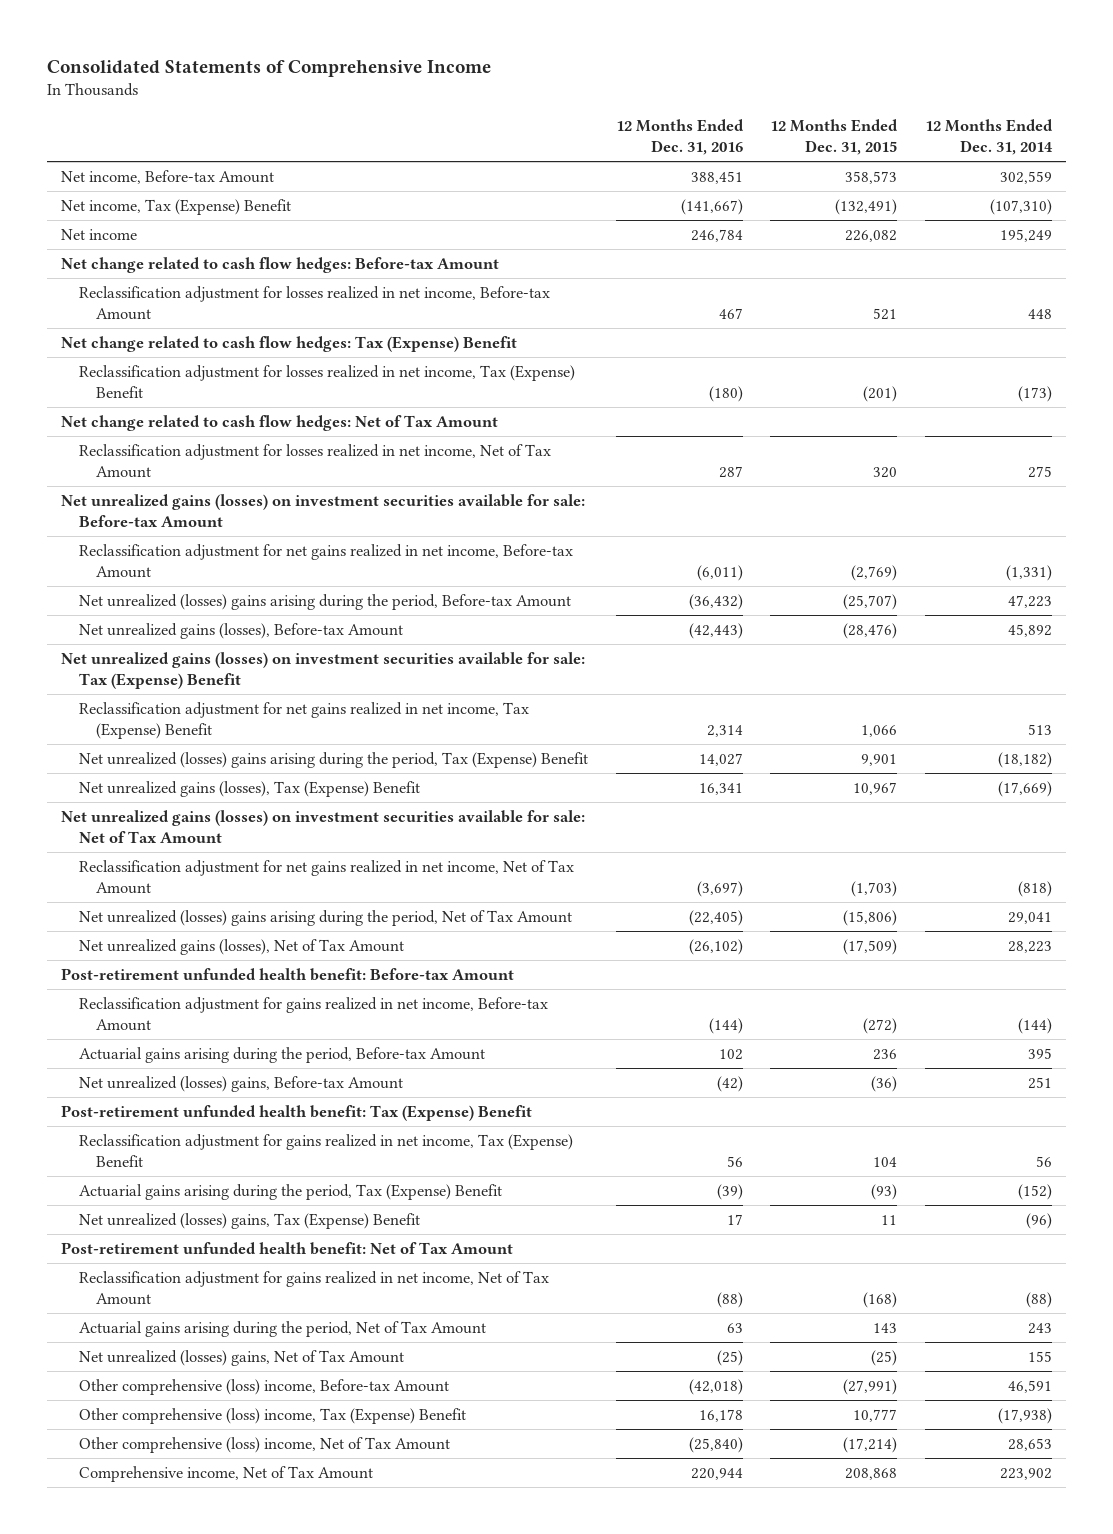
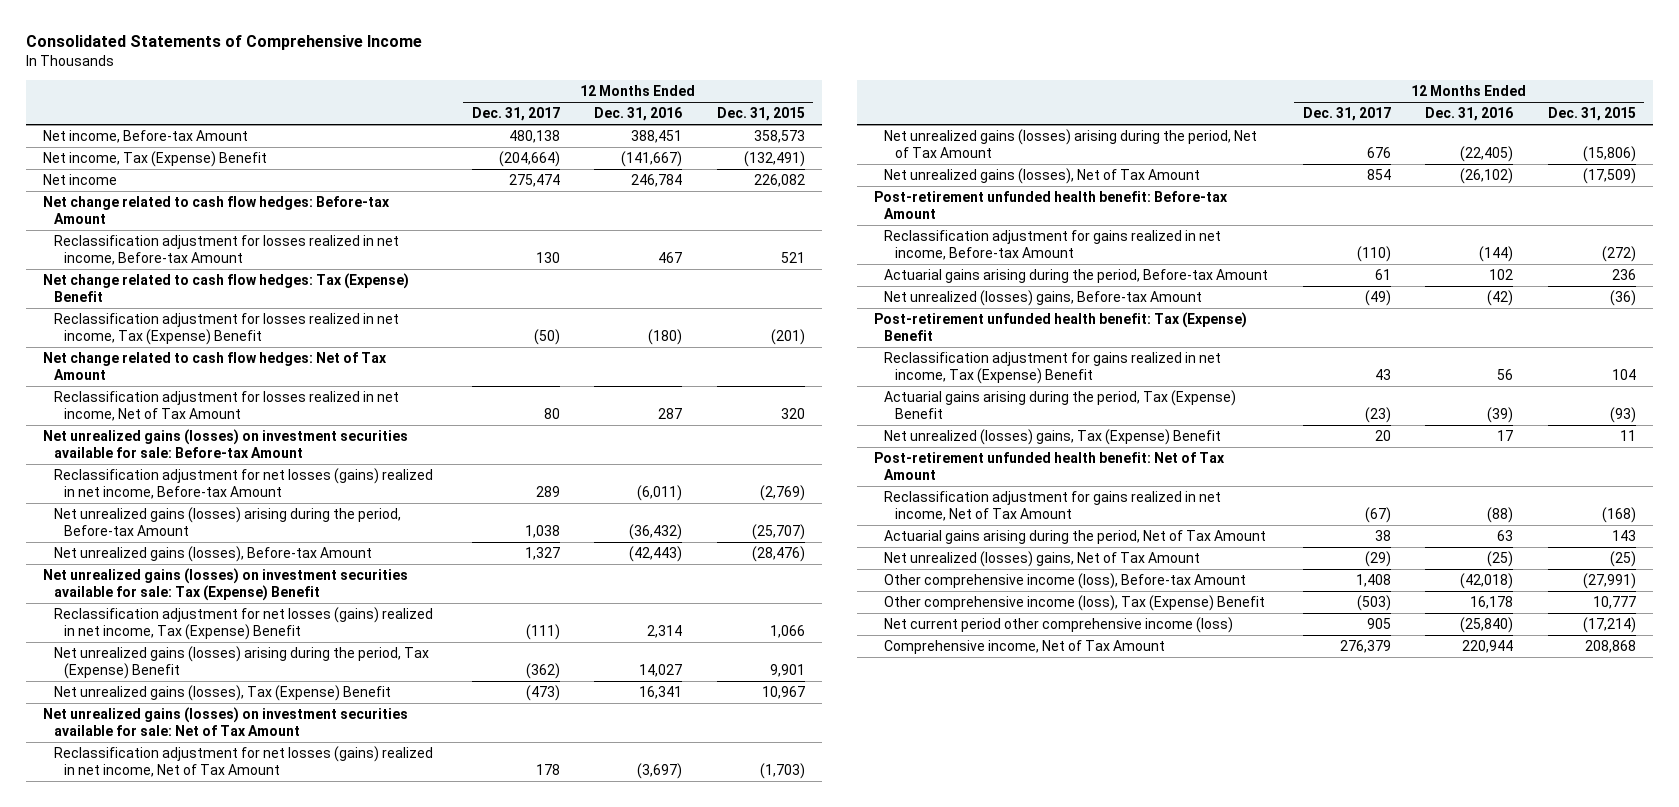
- | 12 Months Ended Dec. 31, 2016 | 12 Months Ended Dec. 31, 2015 | 12 Months Ended Dec. 31, 2014
+ | 12 Months Ended Dec. 31, 2017 | 12 Months Ended Dec. 31, 2016 | 12 Months Ended Dec. 31, 2015
- Reclassification adjustment for net gains realized in net income, Before-tax Amount | (6,011) | (2,769) | (1,331)
- Net unrealized (losses) gains arising during the period, Before-tax Amount | (36,432) | (25,707) | 47,223
+ Reclassification adjustment for net losses (gains) realized in net income, Before-tax Amount | 289 | (6,011) | (2,769)
+ Net unrealized gains (losses) arising during the period, Before-tax Amount | 1,038 | (36,432) | (25,707)
- Reclassification adjustment for net gains realized in net income, Tax (Expense) Benefit | 2,314 | 1,066 | 513
- Net unrealized (losses) gains arising during the period, Tax (Expense) Benefit | 14,027 | 9,901 | (18,182)
+ Reclassification adjustment for net losses (gains) realized in net income, Tax (Expense) Benefit | (111) | 2,314 | 1,066
+ Net unrealized gains (losses) arising during the period, Tax (Expense) Benefit | (362) | 14,027 | 9,901
- Reclassification adjustment for net gains realized in net income, Net of Tax Amount | (3,697) | (1,703) | (818)
- Net unrealized (losses) gains arising during the period, Net of Tax Amount | (22,405) | (15,806) | 29,041
+ Reclassification adjustment for net losses (gains) realized in net income, Net of Tax Amount | 178 | (3,697) | (1,703)
+ Net unrealized gains (losses) arising during the period, Net of Tax Amount | 676 | (22,405) | (15,806)
- Other comprehensive (loss) income, Before-tax Amount | (42,018) | (27,991) | 46,591
- Other comprehensive (loss) income, Tax (Expense) Benefit | 16,178 | 10,777 | (17,938)
- Other comprehensive (loss) income, Net of Tax Amount | (25,840) | (17,214) | 28,653
+ Other comprehensive income (loss), Before-tax Amount | 1,408 | (42,018) | (27,991)
+ Other comprehensive income (loss), Tax (Expense) Benefit | (503) | 16,178 | 10,777
+ Net current period other comprehensive income (loss) | 905 | (25,840) | (17,214)

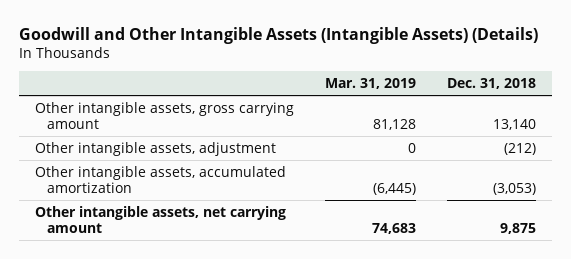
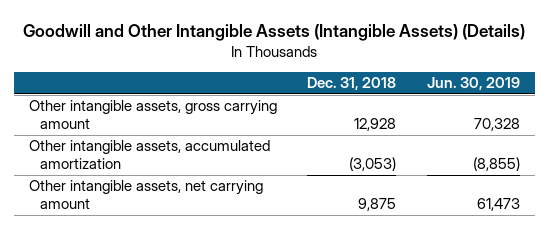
- | Mar. 31, 2019 | Dec. 31, 2018
+ | Dec. 31, 2018 | Jun. 30, 2019
- Other intangible assets, gross carrying amount | 81,128 | 13,140
- Other intangible assets, adjustment | 0 | (212)
+ Other intangible assets, gross carrying amount | 12,928 | 70,328

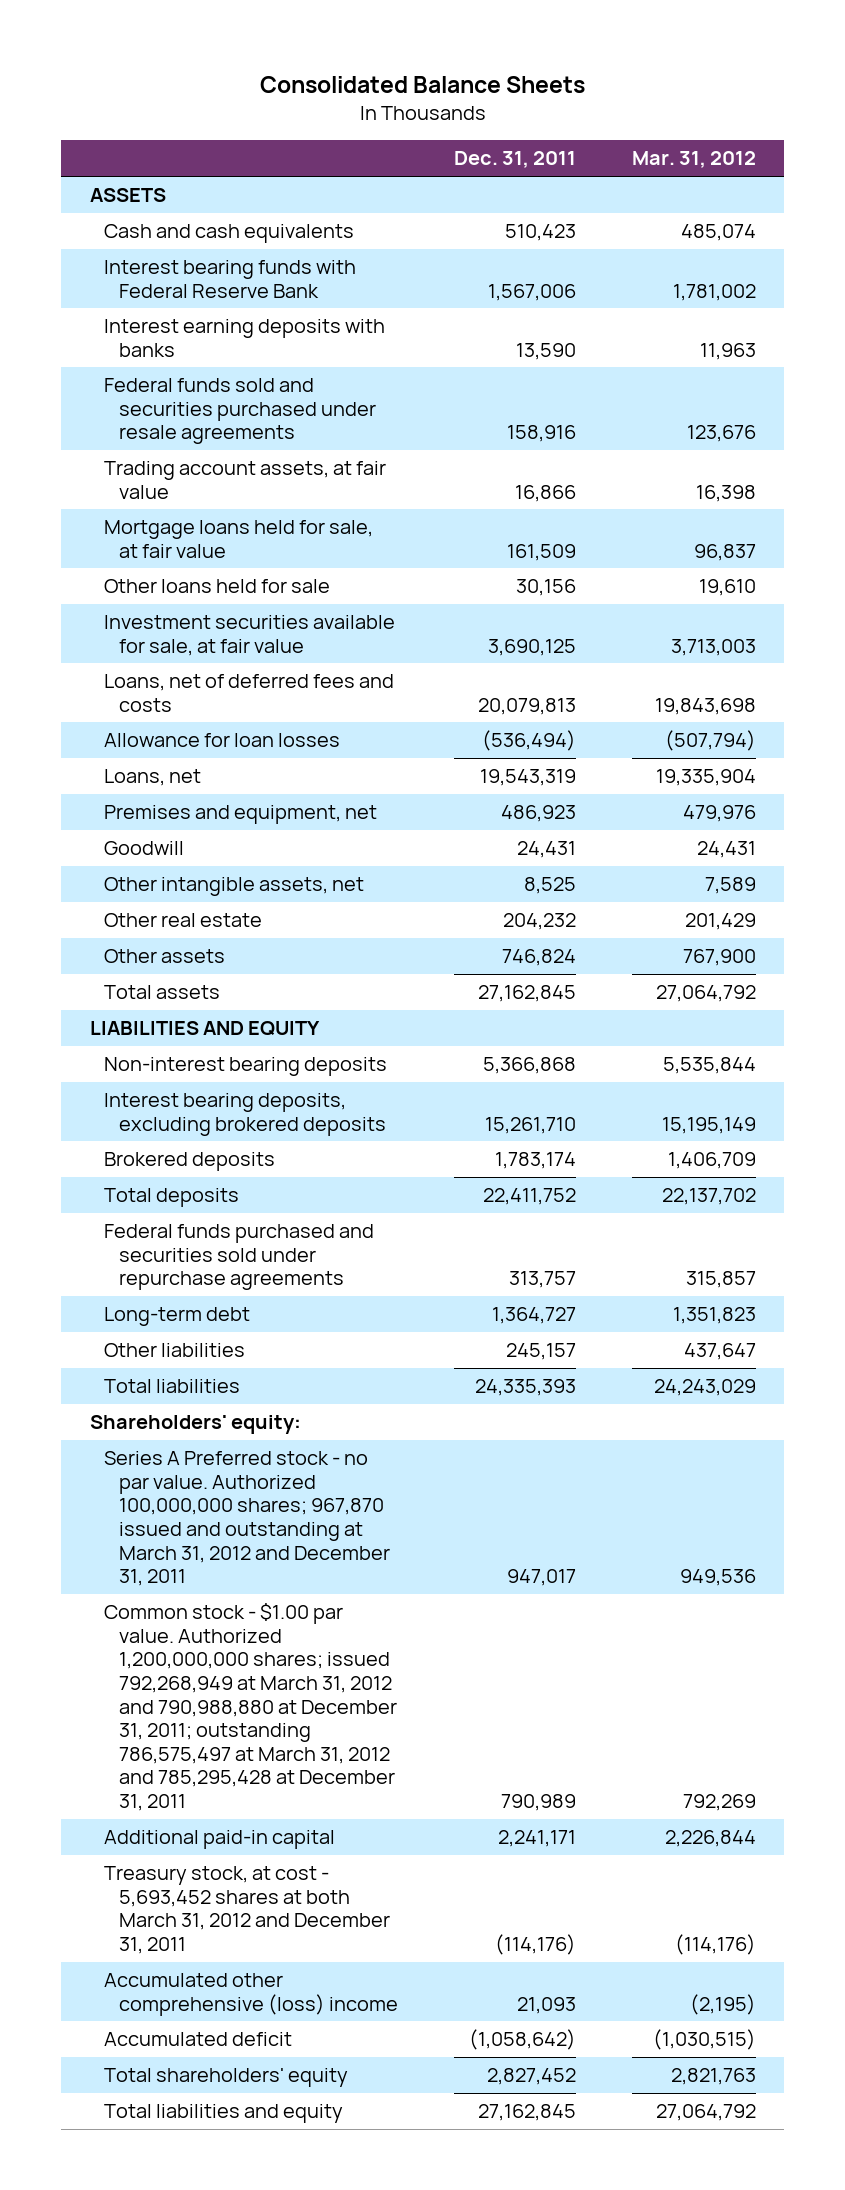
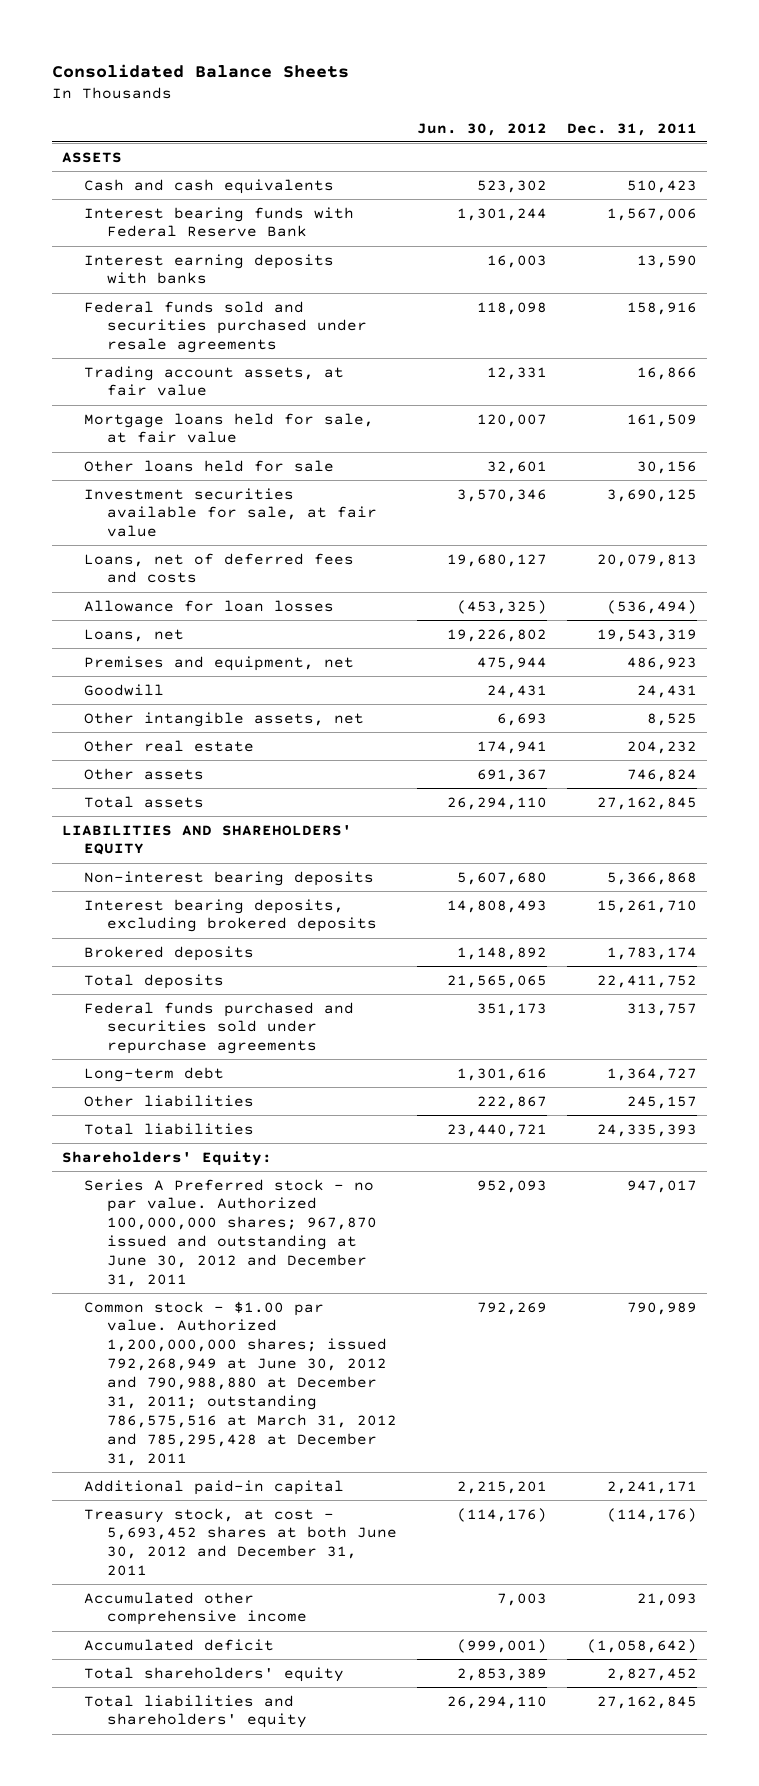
- | Dec. 31, 2011 | Mar. 31, 2012
+ | Jun. 30, 2012 | Dec. 31, 2011
- LIABILITIES AND EQUITY
+ LIABILITIES AND SHAREHOLDERS' EQUITY
- Shareholders' equity:
- Series A Preferred stock - no par value. Authorized 100,000,000 shares; 967,870 issued and outstanding at March 31, 2012 and December 31, 2011 | 947,017 | 949,536
- Common stock - $1.00 par value. Authorized 1,200,000,000 shares; issued 792,268,949 at March 31, 2012 and 790,988,880 at December 31, 2011; outstanding 786,575,497 at March 31, 2012 and 785,295,428 at December 31, 2011 | 790,989 | 792,269
+ Shareholders' Equity:
+ Series A Preferred stock - no par value. Authorized 100,000,000 shares; 967,870 issued and outstanding at June 30, 2012 and December 31, 2011 | 952,093 | 947,017
+ Common stock - $1.00 par value. Authorized 1,200,000,000 shares; issued 792,268,949 at June 30, 2012 and 790,988,880 at December 31, 2011; outstanding 786,575,516 at March 31, 2012 and 785,295,428 at December 31, 2011 | 792,269 | 790,989
- Treasury stock, at cost - 5,693,452 shares at both March 31, 2012 and December 31, 2011 | (114,176) | (114,176)
- Accumulated other comprehensive (loss) income | 21,093 | (2,195)
+ Treasury stock, at cost - 5,693,452 shares at both June 30, 2012 and December 31, 2011 | (114,176) | (114,176)
+ Accumulated other comprehensive income | 7,003 | 21,093
- Total liabilities and equity | 27,162,845 | 27,064,792
+ Total liabilities and shareholders' equity | 26,294,110 | 27,162,845

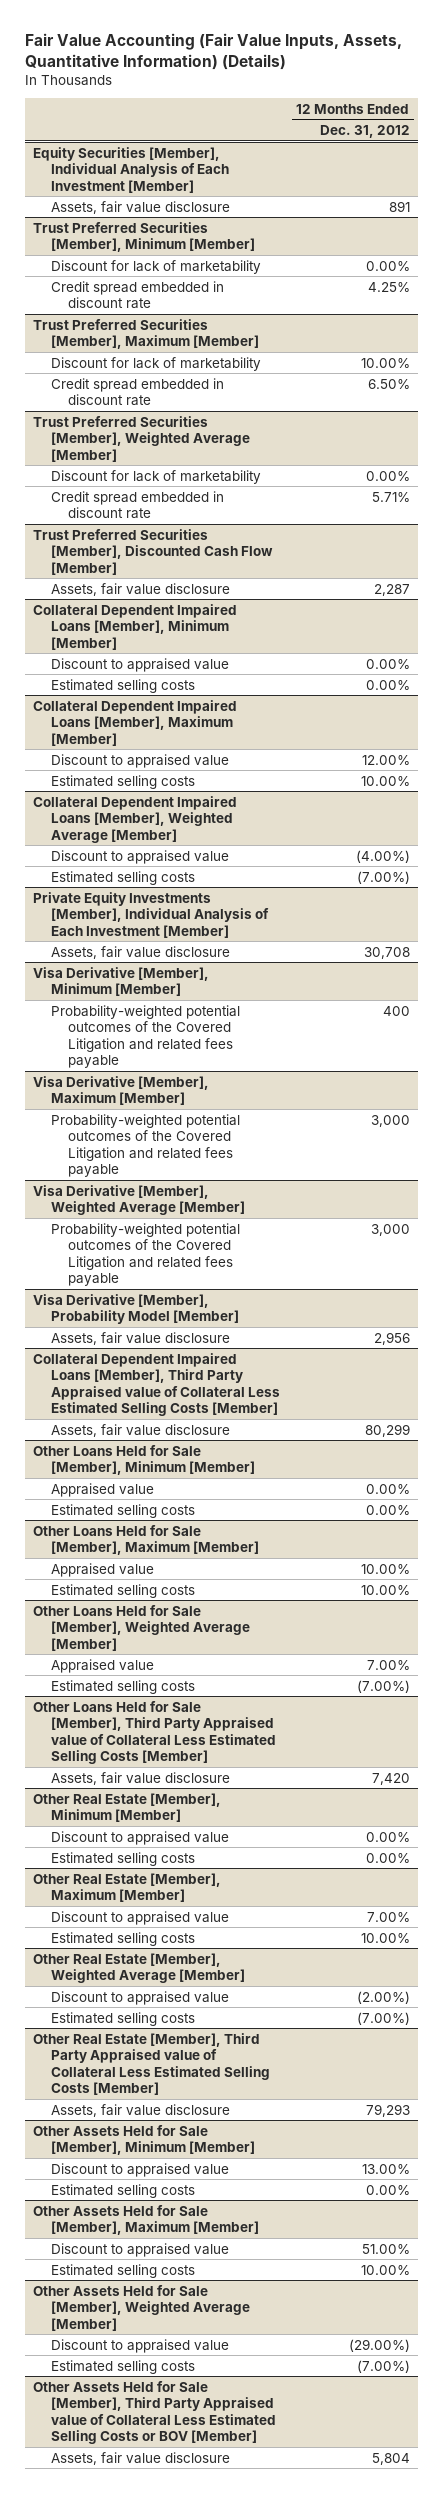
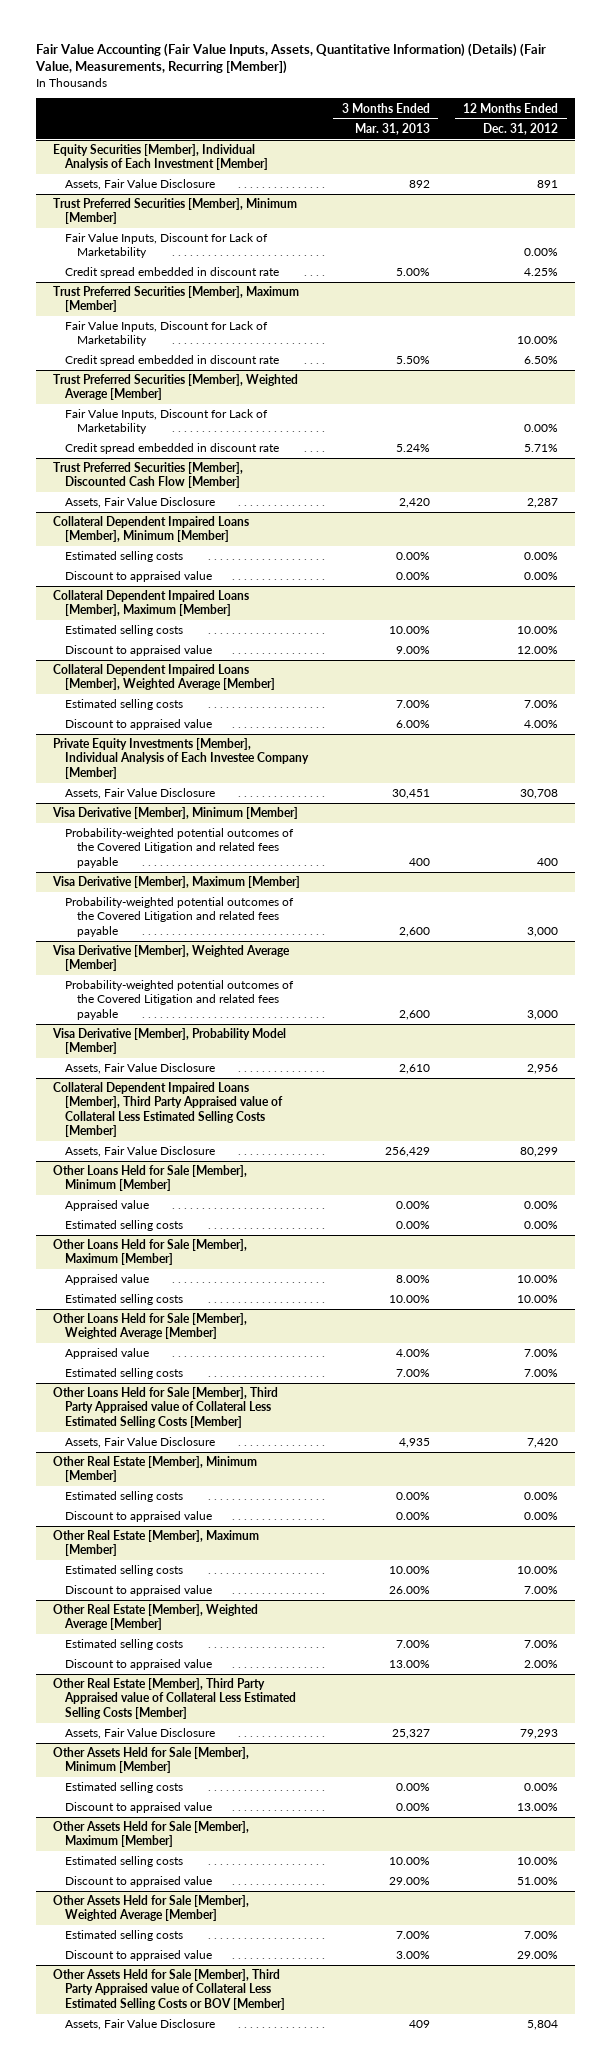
- Fair Value Accounting (Fair Value Inputs, Assets, Quantitative Information) (Details)
+ Fair Value Accounting (Fair Value Inputs, Assets, Quantitative Information) (Details) (Fair Value, Measurements, Recurring [Member])
- | 12 Months Ended Dec. 31, 2012
+ | 3 Months Ended Mar. 31, 2013 | 12 Months Ended Dec. 31, 2012
@ Equity Securities [Member], Individual Analysis of Each Investment [Member]
- Assets, fair value disclosure | 891
+ Assets, Fair Value Disclosure | 892 | 891
@ Trust Preferred Securities [Member], Minimum [Member]
- Discount for lack of marketability | 0.00%
+ Fair Value Inputs, Discount for Lack of Marketability | | 0.00%
@ Trust Preferred Securities [Member], Maximum [Member]
- Discount for lack of marketability | 10.00%
+ Fair Value Inputs, Discount for Lack of Marketability | | 10.00%
@ Trust Preferred Securities [Member], Weighted Average [Member]
- Discount for lack of marketability | 0.00%
+ Fair Value Inputs, Discount for Lack of Marketability | | 0.00%
@ Trust Preferred Securities [Member], Discounted Cash Flow [Member]
- Assets, fair value disclosure | 2,287
+ Assets, Fair Value Disclosure | 2,420 | 2,287
@ Collateral Dependent Impaired Loans [Member], Minimum [Member]
moved down: Discount to appraised value | 0.00% | 0.00%
@ Collateral Dependent Impaired Loans [Member], Maximum [Member]
moved down: Discount to appraised value | 9.00% | 12.00%
@ Collateral Dependent Impaired Loans [Member], Weighted Average [Member]
- Discount to appraised value | (4.00%)
- Estimated selling costs | (7.00%)
- Private Equity Investments [Member], Individual Analysis of Each Investment [Member]
- Assets, fair value disclosure | 30,708
@ Collateral Dependent Impaired Loans [Member], Weighted Average [Member]
+ Estimated selling costs | 7.00% | 7.00%
+ Discount to appraised value | 6.00% | 4.00%
+ Private Equity Investments [Member], Individual Analysis of Each Investee Company [Member]
+ Assets, Fair Value Disclosure | 30,451 | 30,708
@ Visa Derivative [Member], Probability Model [Member]
- Assets, fair value disclosure | 2,956
+ Assets, Fair Value Disclosure | 2,610 | 2,956
@ Collateral Dependent Impaired Loans [Member], Third Party Appraised value of Collateral Less Estimated Selling Costs [Member]
- Assets, fair value disclosure | 80,299
+ Assets, Fair Value Disclosure | 256,429 | 80,299
@ Other Loans Held for Sale [Member], Weighted Average [Member]
- Estimated selling costs | (7.00%)
+ Estimated selling costs | 7.00% | 7.00%
@ Other Loans Held for Sale [Member], Third Party Appraised value of Collateral Less Estimated Selling Costs [Member]
- Assets, fair value disclosure | 7,420
+ Assets, Fair Value Disclosure | 4,935 | 7,420
@ Other Real Estate [Member], Minimum [Member]
moved down: Discount to appraised value | 0.00% | 0.00%
@ Other Real Estate [Member], Maximum [Member]
moved down: Discount to appraised value | 26.00% | 7.00%
@ Other Real Estate [Member], Weighted Average [Member]
- Discount to appraised value | (2.00%)
- Estimated selling costs | (7.00%)
+ Estimated selling costs | 7.00% | 7.00%
+ Discount to appraised value | 13.00% | 2.00%
@ Other Real Estate [Member], Third Party Appraised value of Collateral Less Estimated Selling Costs [Member]
- Assets, fair value disclosure | 79,293
+ Assets, Fair Value Disclosure | 25,327 | 79,293
@ Other Assets Held for Sale [Member], Minimum [Member]
moved down: Discount to appraised value | 0.00% | 13.00%
@ Other Assets Held for Sale [Member], Maximum [Member]
moved down: Discount to appraised value | 29.00% | 51.00%
@ Other Assets Held for Sale [Member], Weighted Average [Member]
- Discount to appraised value | (29.00%)
- Estimated selling costs | (7.00%)
+ Estimated selling costs | 7.00% | 7.00%
+ Discount to appraised value | 3.00% | 29.00%
@ Other Assets Held for Sale [Member], Third Party Appraised value of Collateral Less Estimated Selling Costs or BOV [Member]
- Assets, fair value disclosure | 5,804
+ Assets, Fair Value Disclosure | 409 | 5,804

